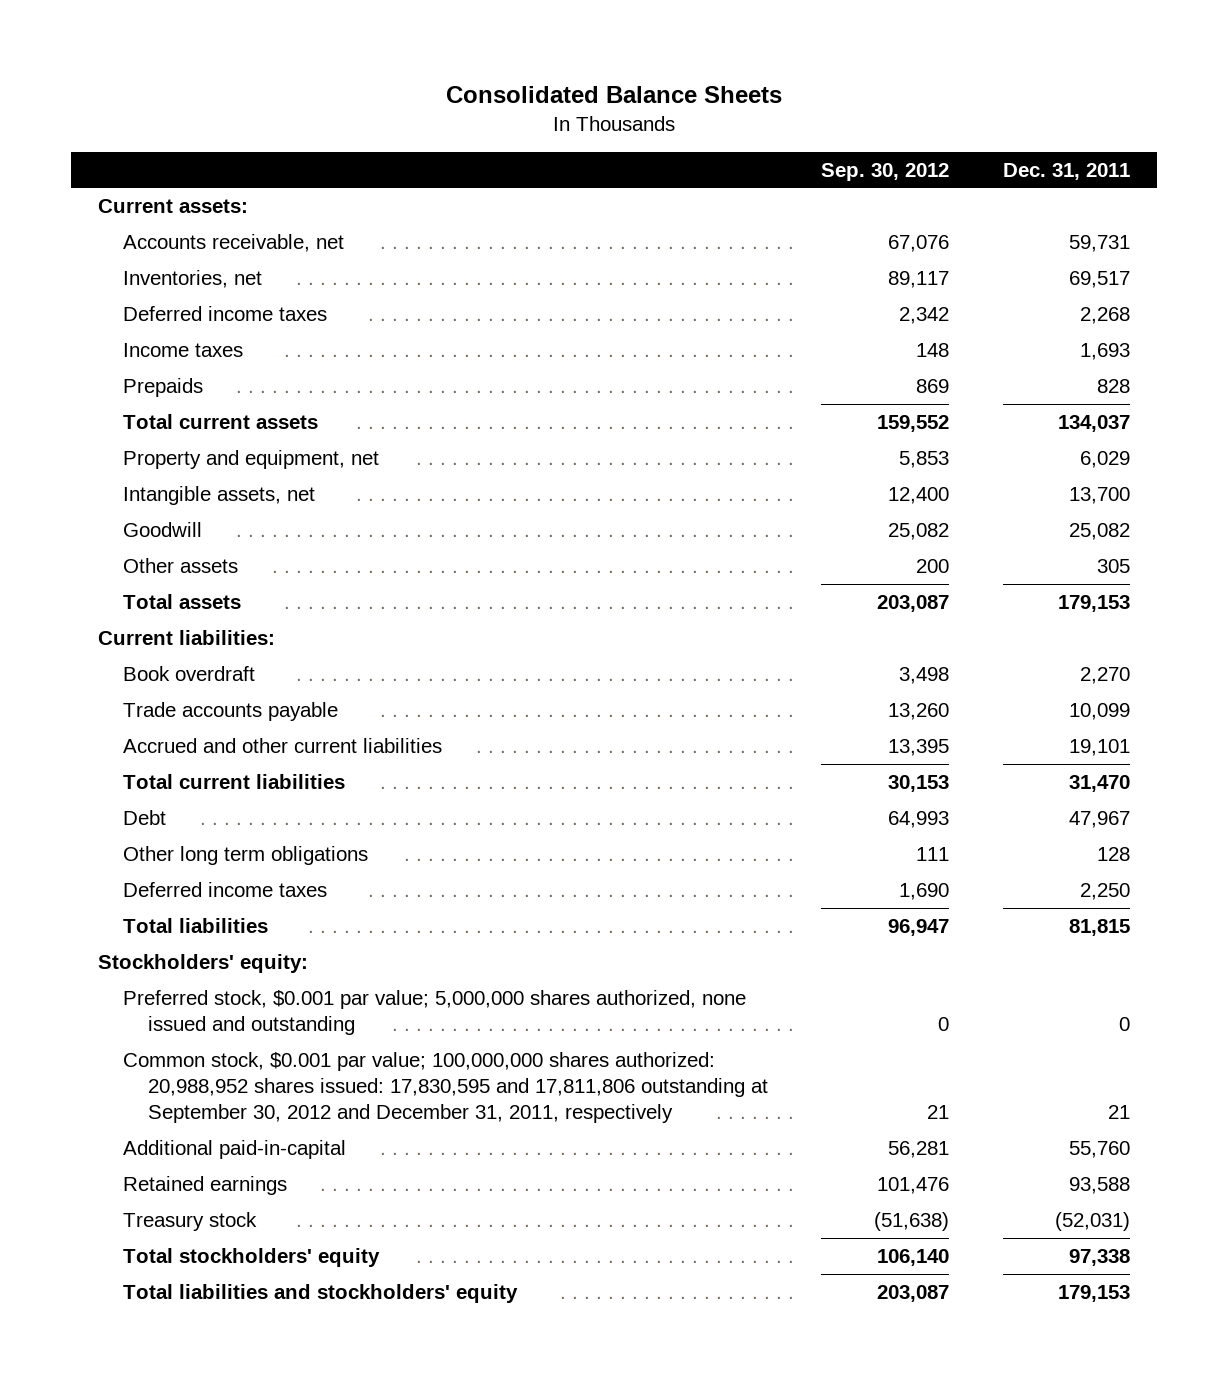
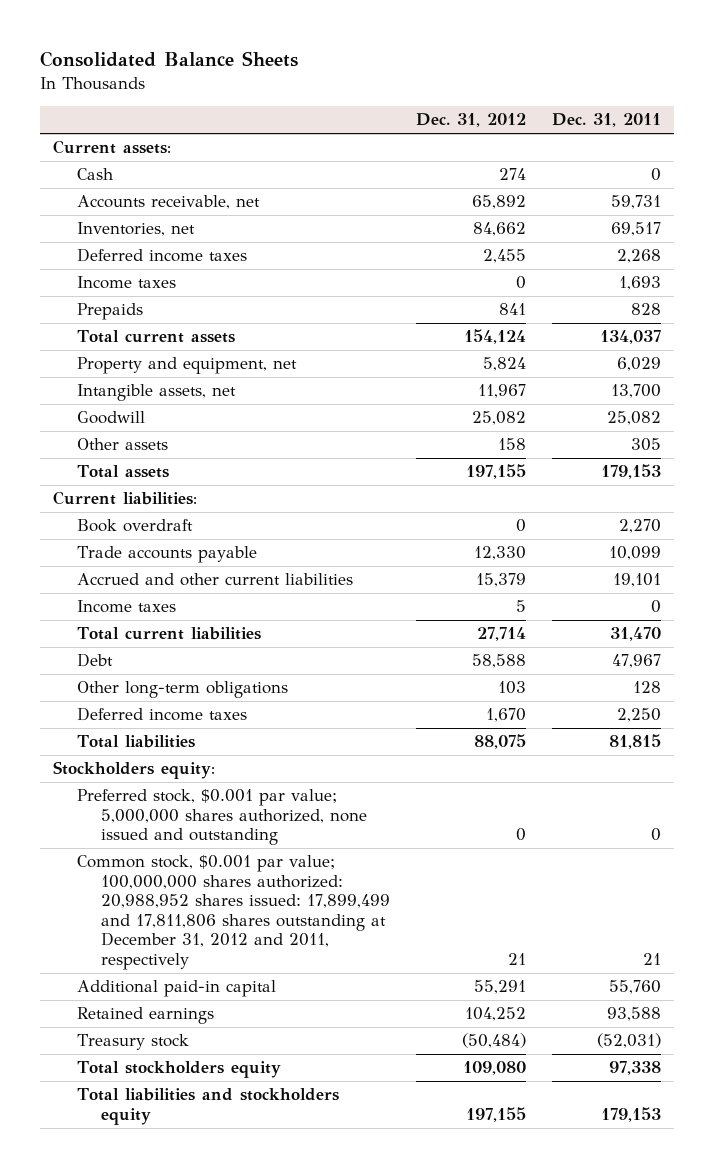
- | Sep. 30, 2012 | Dec. 31, 2011
+ | Dec. 31, 2012 | Dec. 31, 2011
+ Cash | 274 | 0
+ Income taxes | 5 | 0
- Other long term obligations | 111 | 128
+ Other long-term obligations | 103 | 128
- Stockholders' equity:
+ Stockholders equity:
- Common stock, $0.001 par value; 100,000,000 shares authorized: 20,988,952 shares issued: 17,830,595 and 17,811,806 outstanding at September 30, 2012 and December 31, 2011, respectively | 21 | 21
- Additional paid-in-capital | 56,281 | 55,760
+ Common stock, $0.001 par value; 100,000,000 shares authorized: 20,988,952 shares issued: 17,899,499 and 17,811,806 shares outstanding at December 31, 2012 and 2011, respectively | 21 | 21
+ Additional paid-in capital | 55,291 | 55,760
- Total stockholders' equity | 106,140 | 97,338
- Total liabilities and stockholders' equity | 203,087 | 179,153
+ Total stockholders equity | 109,080 | 97,338
+ Total liabilities and stockholders equity | 197,155 | 179,153

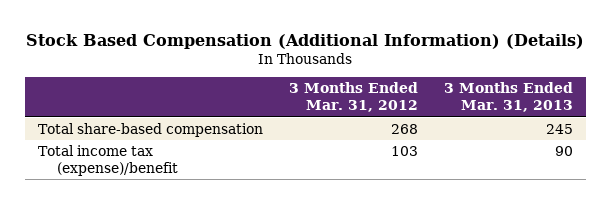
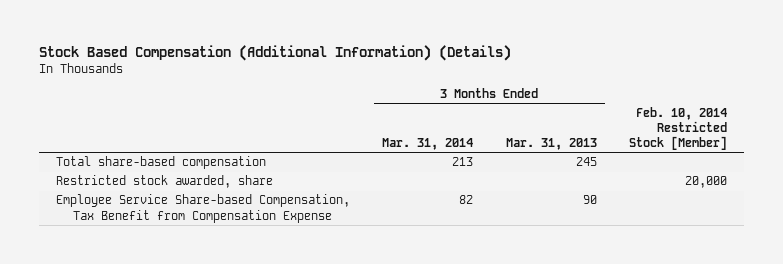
- | 3 Months Ended Mar. 31, 2012 | 3 Months Ended Mar. 31, 2013
+ | 3 Months Ended Mar. 31, 2014 | 3 Months Ended Mar. 31, 2013 | Feb. 10, 2014 Restricted Stock [Member]
- Total income tax (expense)/benefit | 103 | 90
+ Restricted stock awarded, share | | | 20,000
+ Employee Service Share-based Compensation, Tax Benefit from Compensation Expense | 82 | 90 |

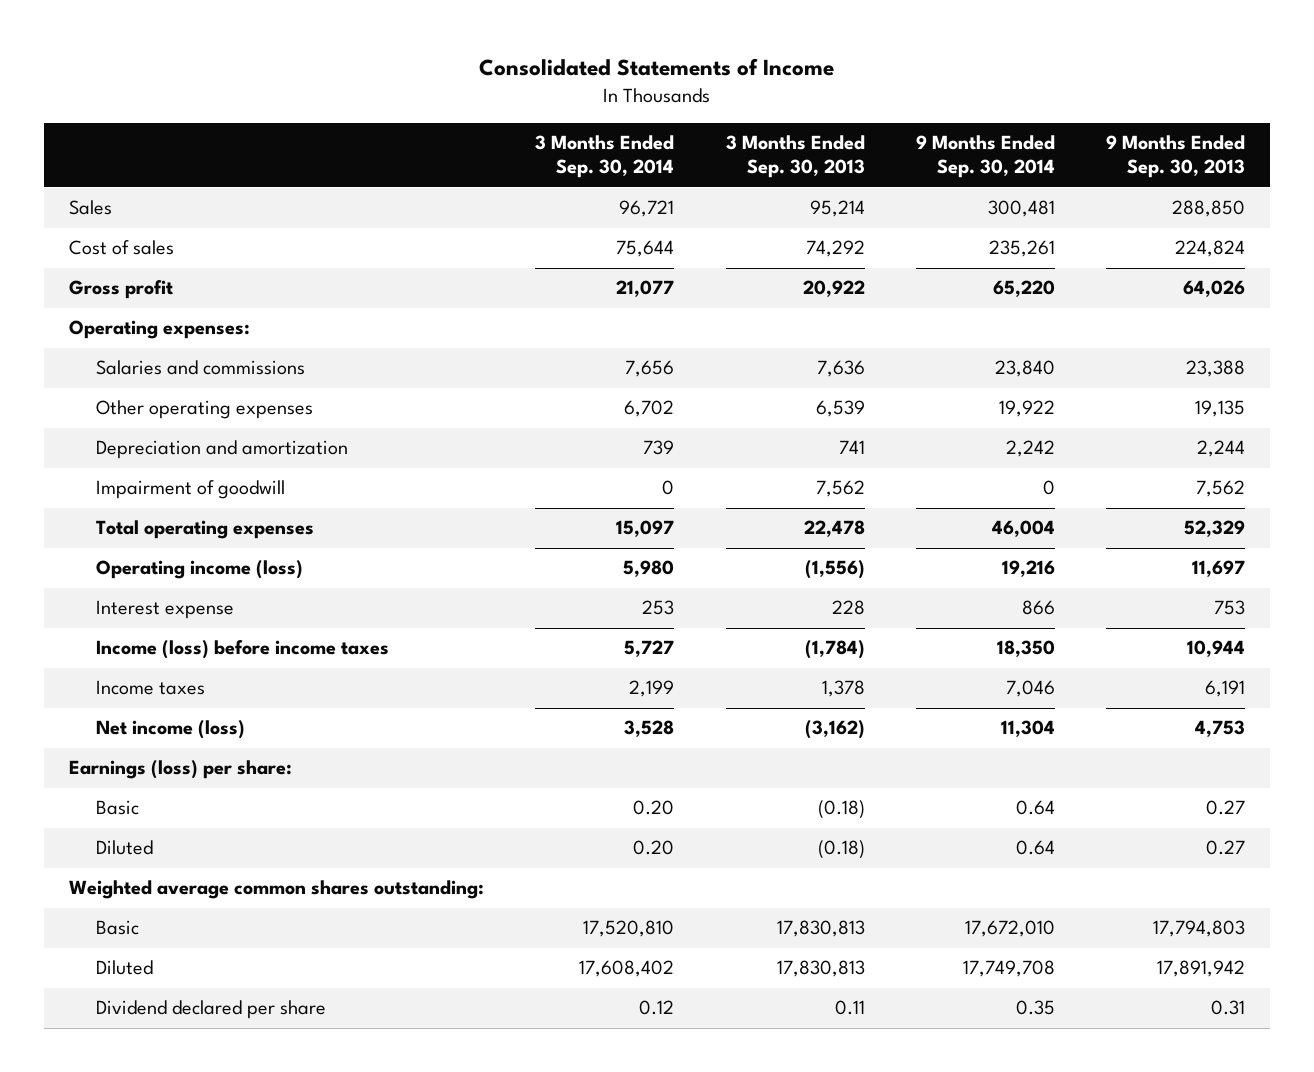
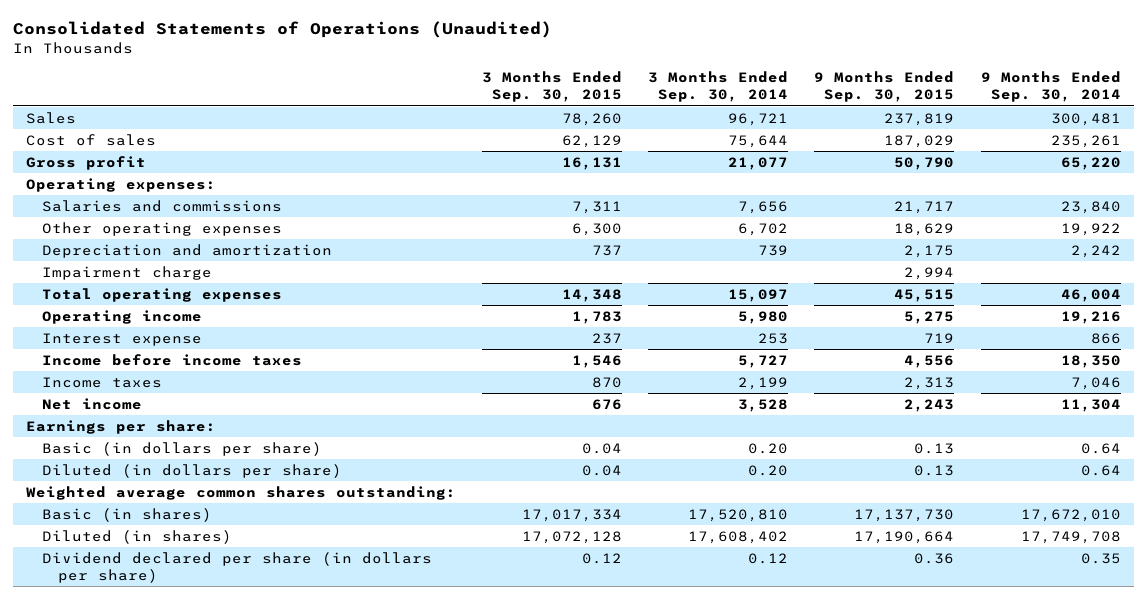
- Consolidated Statements of Income
+ Consolidated Statements of Operations (Unaudited)
- | 3 Months Ended Sep. 30, 2014 | 3 Months Ended Sep. 30, 2013 | 9 Months Ended Sep. 30, 2014 | 9 Months Ended Sep. 30, 2013
+ | 3 Months Ended Sep. 30, 2015 | 3 Months Ended Sep. 30, 2014 | 9 Months Ended Sep. 30, 2015 | 9 Months Ended Sep. 30, 2014
- Impairment of goodwill | 0 | 7,562 | 0 | 7,562
+ Impairment charge | | | 2,994 |
- Operating income (loss) | 5,980 | (1,556) | 19,216 | 11,697
+ Operating income | 1,783 | 5,980 | 5,275 | 19,216
- Income (loss) before income taxes | 5,727 | (1,784) | 18,350 | 10,944
+ Income before income taxes | 1,546 | 5,727 | 4,556 | 18,350
- Net income (loss) | 3,528 | (3,162) | 11,304 | 4,753
- Earnings (loss) per share:
- Basic | 0.20 | (0.18) | 0.64 | 0.27
- Diluted | 0.20 | (0.18) | 0.64 | 0.27
+ Net income | 676 | 3,528 | 2,243 | 11,304
+ Earnings per share:
+ Basic (in dollars per share) | 0.04 | 0.20 | 0.13 | 0.64
+ Diluted (in dollars per share) | 0.04 | 0.20 | 0.13 | 0.64
- Basic | 17,520,810 | 17,830,813 | 17,672,010 | 17,794,803
- Diluted | 17,608,402 | 17,830,813 | 17,749,708 | 17,891,942
- Dividend declared per share | 0.12 | 0.11 | 0.35 | 0.31
+ Basic (in shares) | 17,017,334 | 17,520,810 | 17,137,730 | 17,672,010
+ Diluted (in shares) | 17,072,128 | 17,608,402 | 17,190,664 | 17,749,708
+ Dividend declared per share (in dollars per share) | 0.12 | 0.12 | 0.36 | 0.35

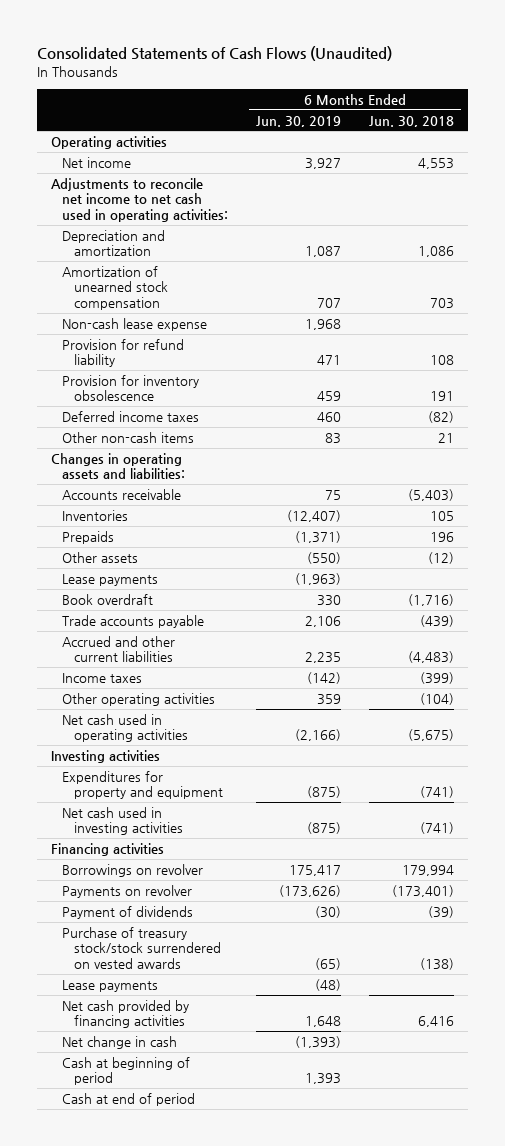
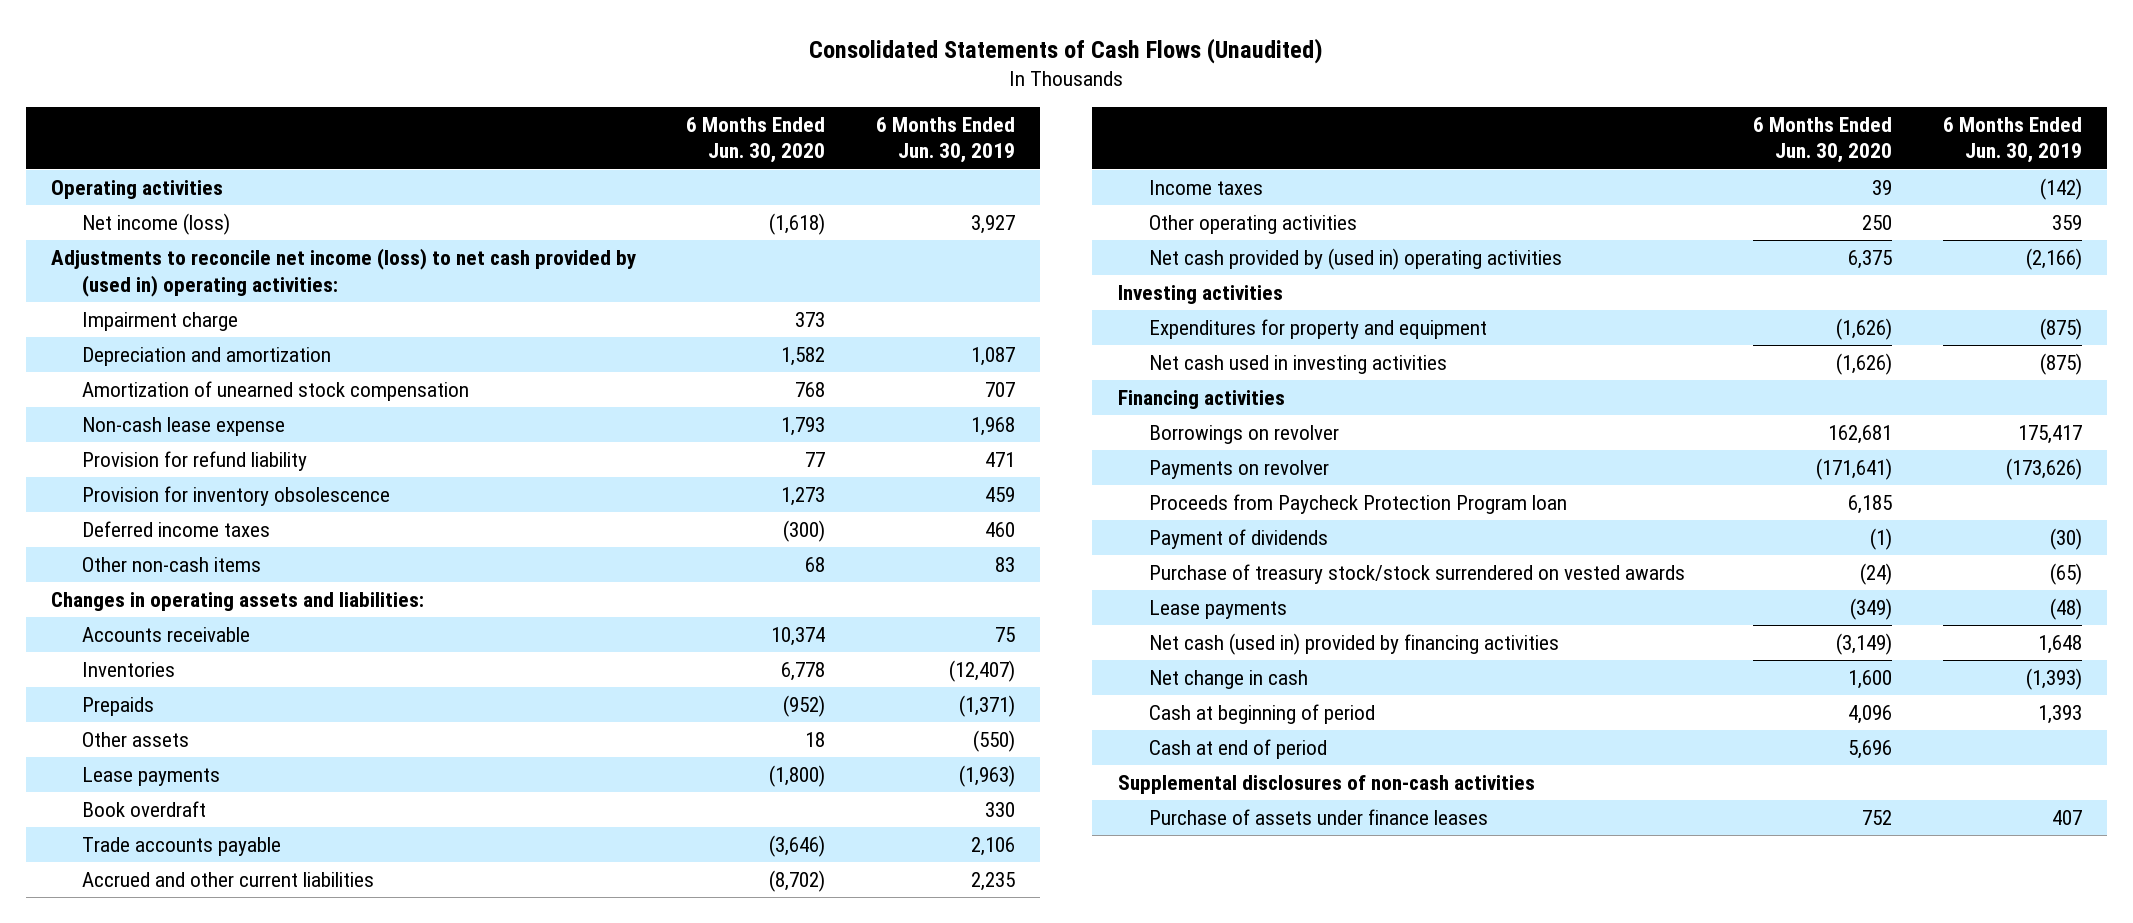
- | 6 Months Ended Jun. 30, 2019 | 6 Months Ended Jun. 30, 2018
+ | 6 Months Ended Jun. 30, 2020 | 6 Months Ended Jun. 30, 2019
- Net income | 3,927 | 4,553
- Adjustments to reconcile net income to net cash used in operating activities:
+ Net income (loss) | (1,618) | 3,927
+ Adjustments to reconcile net income (loss) to net cash provided by (used in) operating activities:
+ Impairment charge | 373 |
- Net cash used in operating activities | (2,166) | (5,675)
+ Net cash provided by (used in) operating activities | 6,375 | (2,166)
+ Proceeds from Paycheck Protection Program loan | 6,185 |
- Net cash provided by financing activities | 1,648 | 6,416
+ Net cash (used in) provided by financing activities | (3,149) | 1,648
+ Supplemental disclosures of non-cash activities
+ Purchase of assets under finance leases | 752 | 407

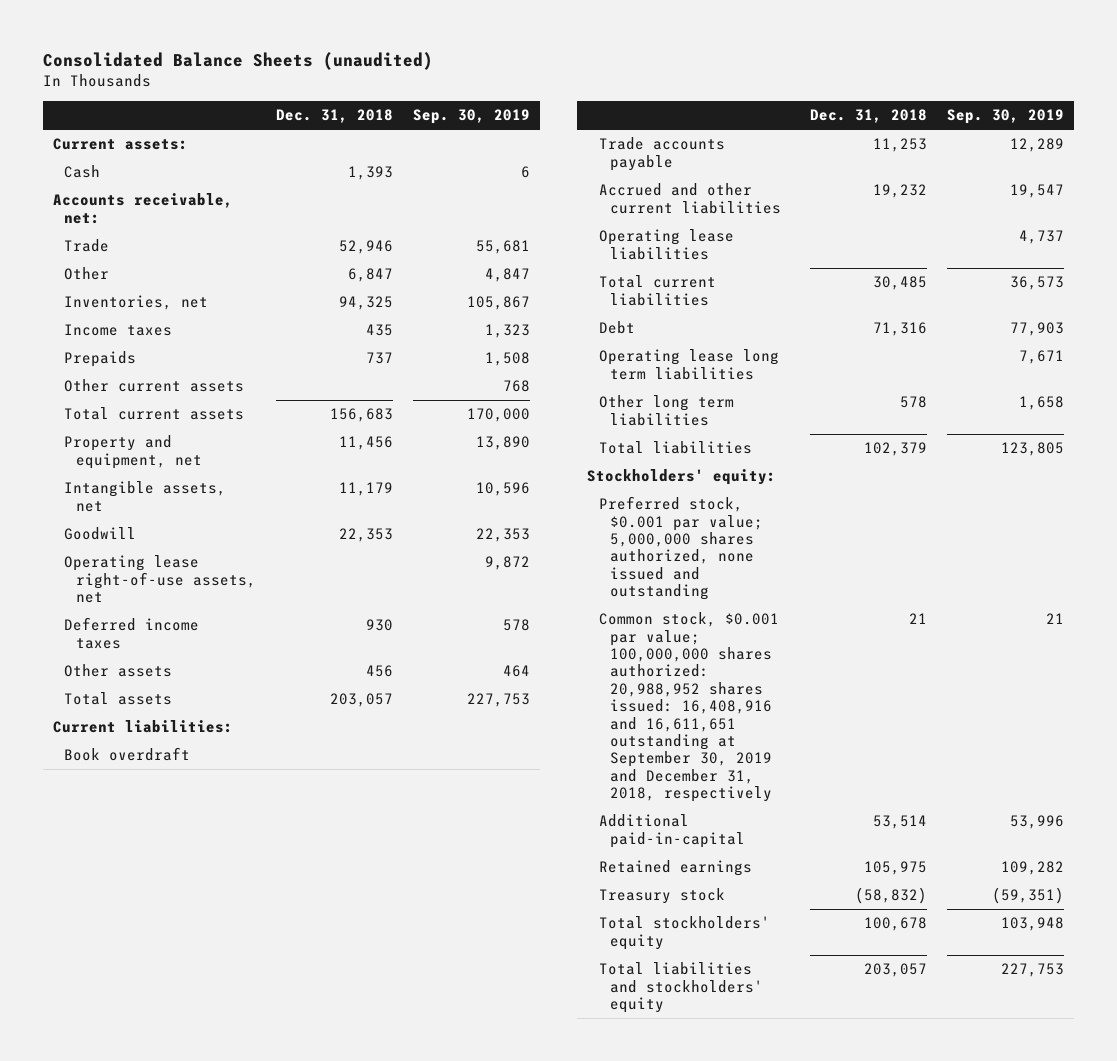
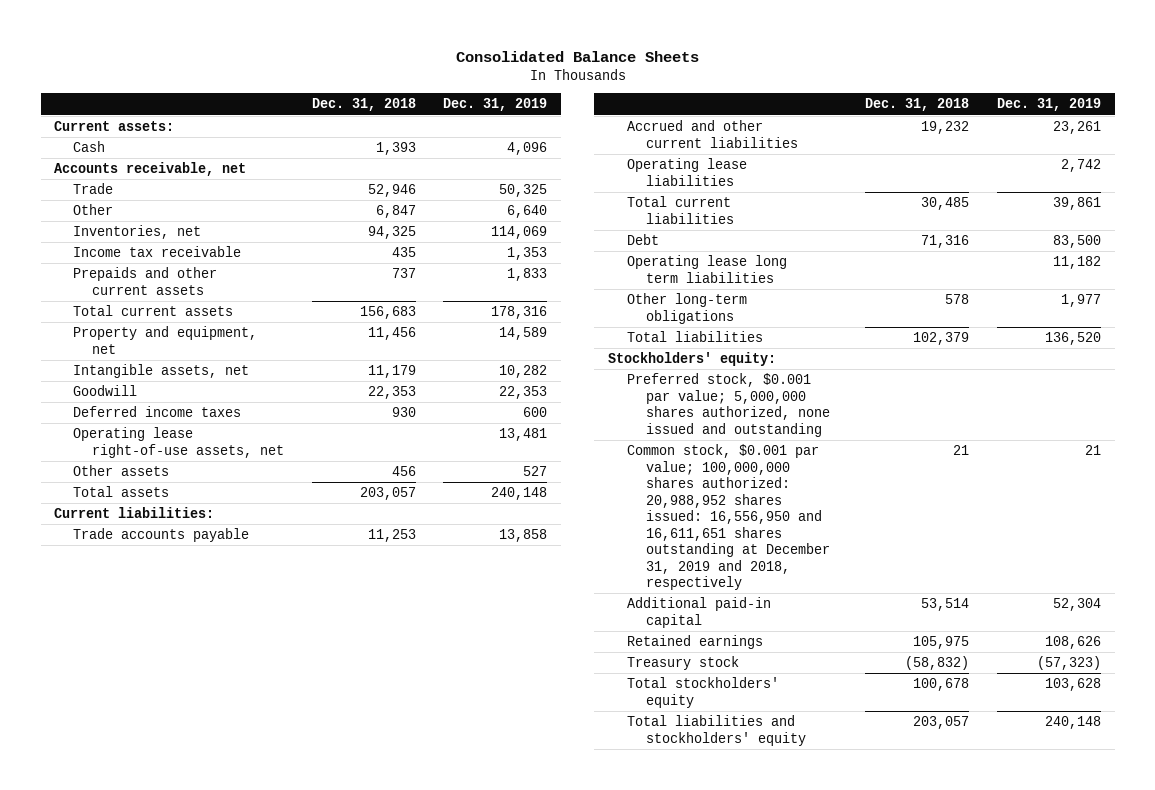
- Consolidated Balance Sheets (unaudited)
+ Consolidated Balance Sheets
- | Dec. 31, 2018 | Sep. 30, 2019
+ | Dec. 31, 2018 | Dec. 31, 2019
- Accounts receivable, net:
+ Accounts receivable, net
- Income taxes | 435 | 1,323
- Prepaids | 737 | 1,508
- Other current assets | | 768
+ Income tax receivable | 435 | 1,353
+ Prepaids and other current assets | 737 | 1,833
moved down: Operating lease right-of-use assets, net | | 13,481
- Book overdraft
- Other long term liabilities | 578 | 1,658
+ Other long-term obligations | 578 | 1,977
- Common stock, $0.001 par value; 100,000,000 shares authorized: 20,988,952 shares issued: 16,408,916 and 16,611,651 outstanding at September 30, 2019 and December 31, 2018, respectively | 21 | 21
- Additional paid-in-capital | 53,514 | 53,996
+ Common stock, $0.001 par value; 100,000,000 shares authorized: 20,988,952 shares issued: 16,556,950 and 16,611,651 shares outstanding at December 31, 2019 and 2018, respectively | 21 | 21
+ Additional paid-in capital | 53,514 | 52,304

